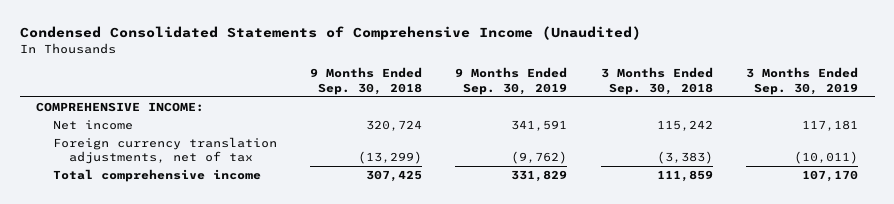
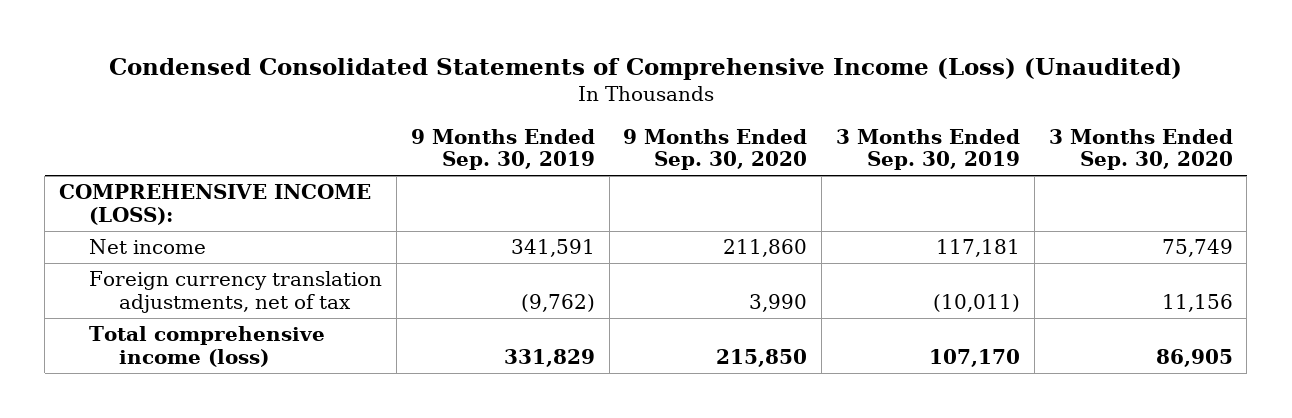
- Condensed Consolidated Statements of Comprehensive Income (Unaudited)
+ Condensed Consolidated Statements of Comprehensive Income (Loss) (Unaudited)
- | 9 Months Ended Sep. 30, 2018 | 9 Months Ended Sep. 30, 2019 | 3 Months Ended Sep. 30, 2018 | 3 Months Ended Sep. 30, 2019
+ | 9 Months Ended Sep. 30, 2019 | 9 Months Ended Sep. 30, 2020 | 3 Months Ended Sep. 30, 2019 | 3 Months Ended Sep. 30, 2020
- COMPREHENSIVE INCOME:
+ COMPREHENSIVE INCOME (LOSS):
- Total comprehensive income | 307,425 | 331,829 | 111,859 | 107,170
+ Total comprehensive income (loss) | 331,829 | 215,850 | 107,170 | 86,905

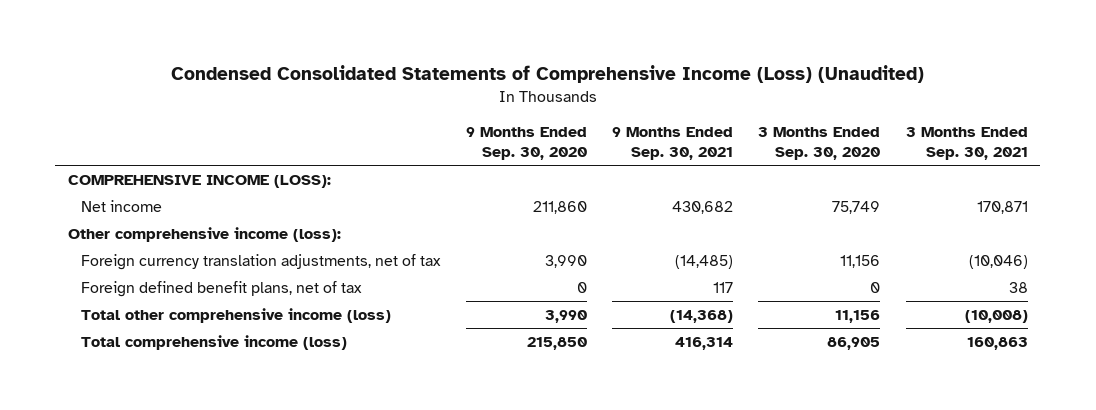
- | 9 Months Ended Sep. 30, 2019 | 9 Months Ended Sep. 30, 2020 | 3 Months Ended Sep. 30, 2019 | 3 Months Ended Sep. 30, 2020
+ | 9 Months Ended Sep. 30, 2020 | 9 Months Ended Sep. 30, 2021 | 3 Months Ended Sep. 30, 2020 | 3 Months Ended Sep. 30, 2021
+ Other comprehensive income (loss):
+ Foreign defined benefit plans, net of tax | 0 | 117 | 0 | 38
+ Total other comprehensive income (loss) | 3,990 | (14,368) | 11,156 | (10,008)

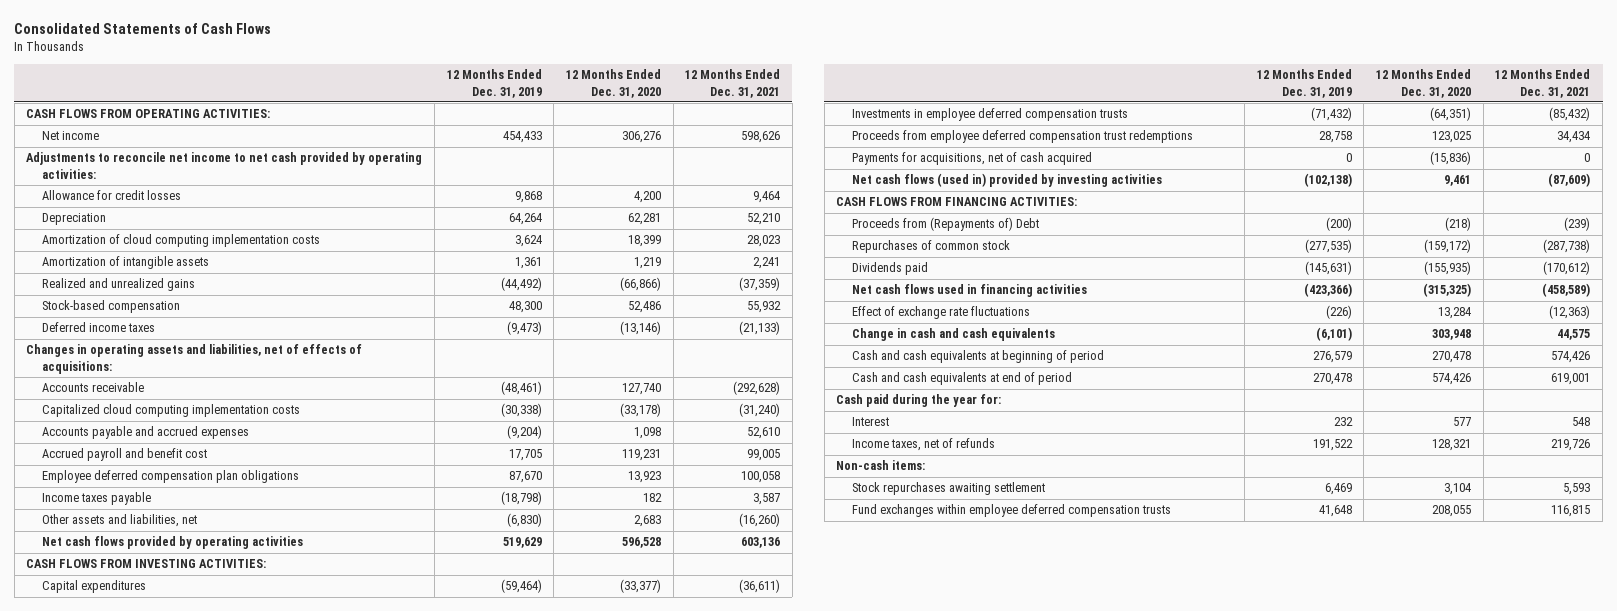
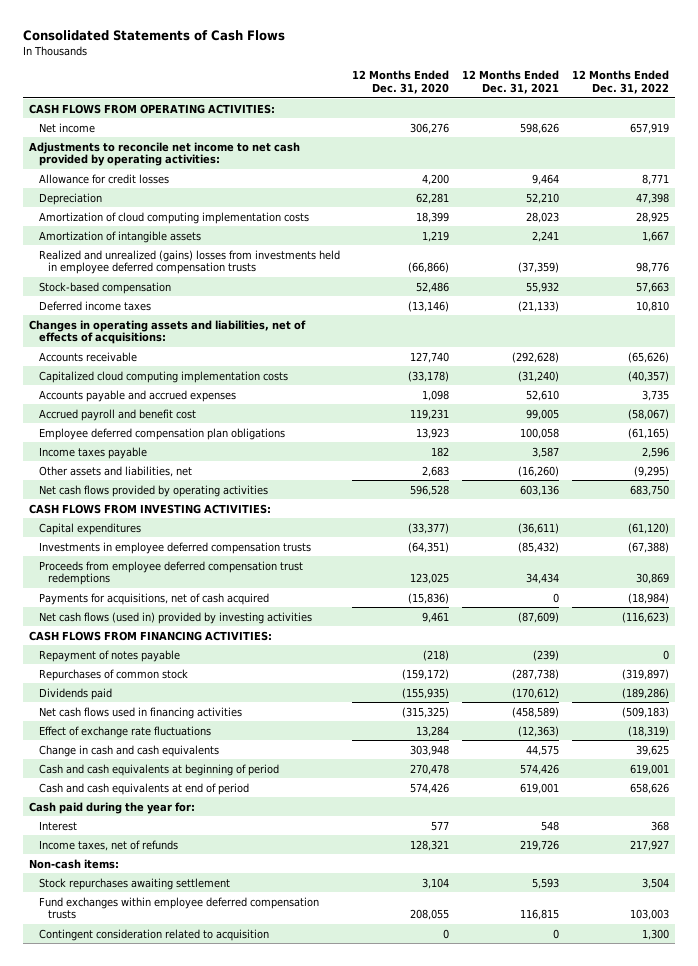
- | 12 Months Ended Dec. 31, 2019 | 12 Months Ended Dec. 31, 2020 | 12 Months Ended Dec. 31, 2021
+ | 12 Months Ended Dec. 31, 2020 | 12 Months Ended Dec. 31, 2021 | 12 Months Ended Dec. 31, 2022
- Realized and unrealized gains | (44,492) | (66,866) | (37,359)
+ Realized and unrealized (gains) losses from investments held in employee deferred compensation trusts | (66,866) | (37,359) | 98,776
- Proceeds from (Repayments of) Debt | (200) | (218) | (239)
+ Repayment of notes payable | (218) | (239) | 0
+ Contingent consideration related to acquisition | 0 | 0 | 1,300

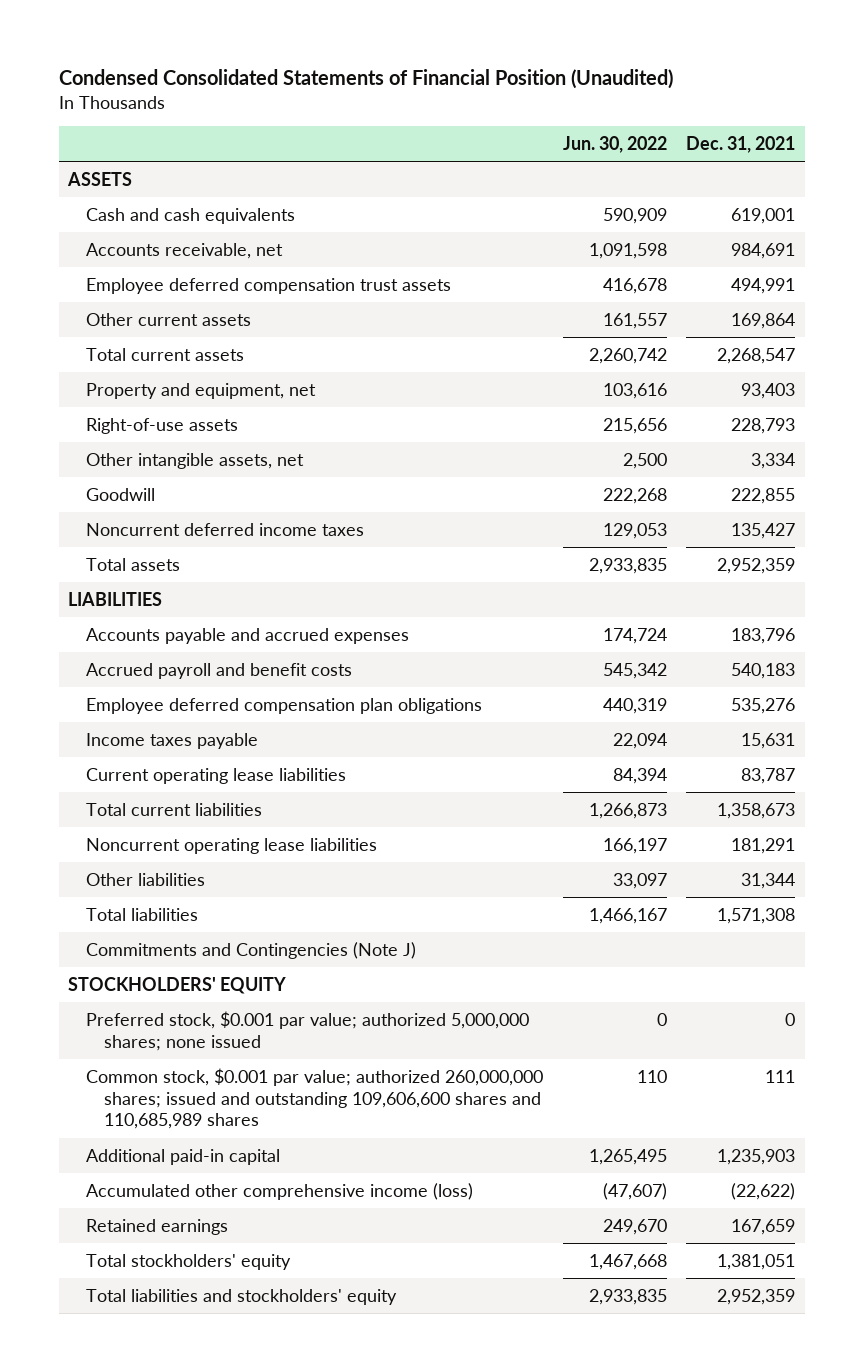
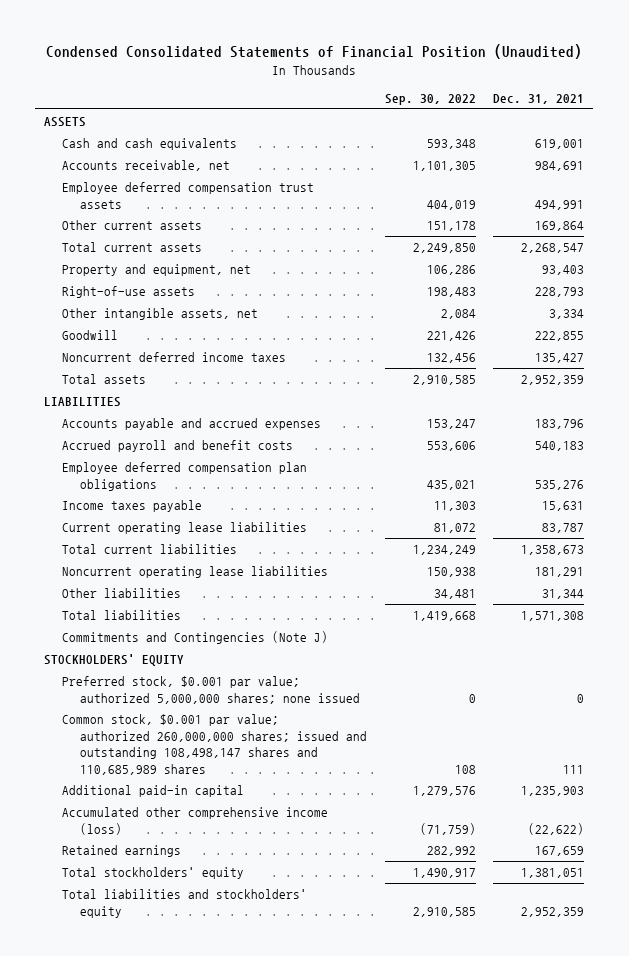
- | Jun. 30, 2022 | Dec. 31, 2021
+ | Sep. 30, 2022 | Dec. 31, 2021
- Common stock, $0.001 par value; authorized 260,000,000 shares; issued and outstanding 109,606,600 shares and 110,685,989 shares | 110 | 111
+ Common stock, $0.001 par value; authorized 260,000,000 shares; issued and outstanding 108,498,147 shares and 110,685,989 shares | 108 | 111

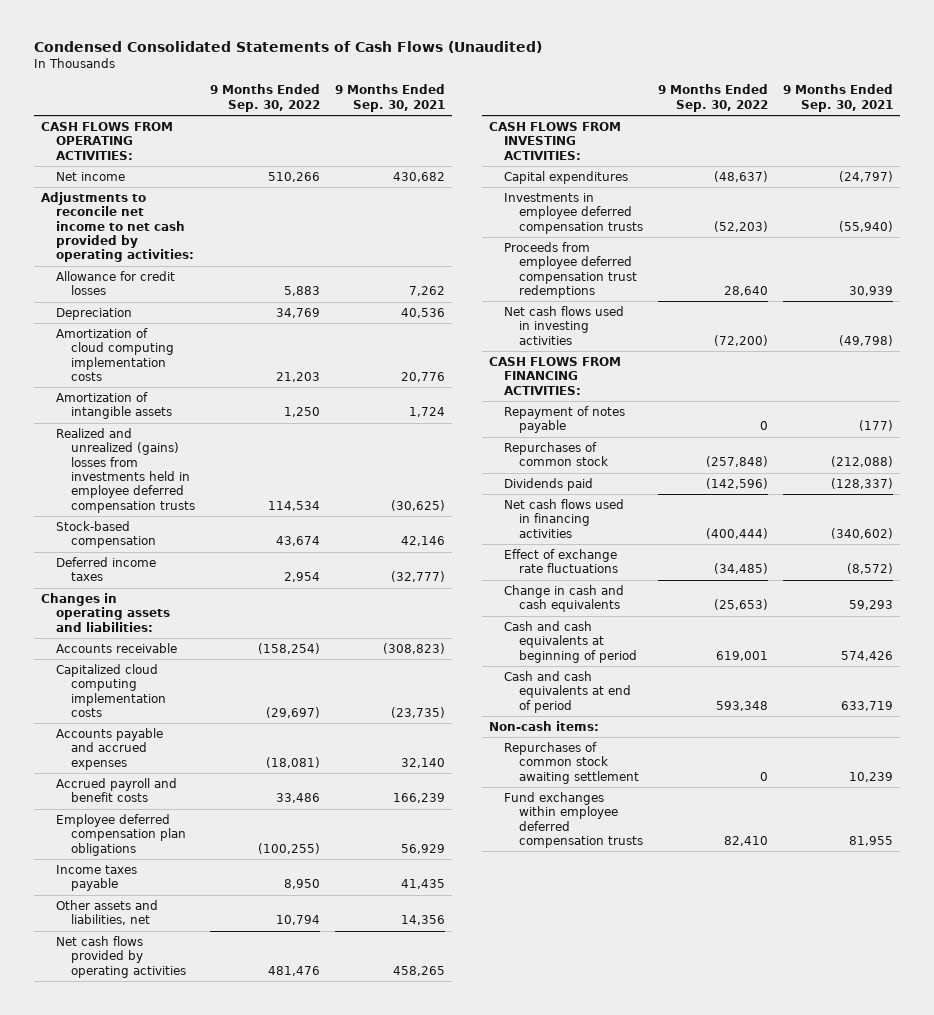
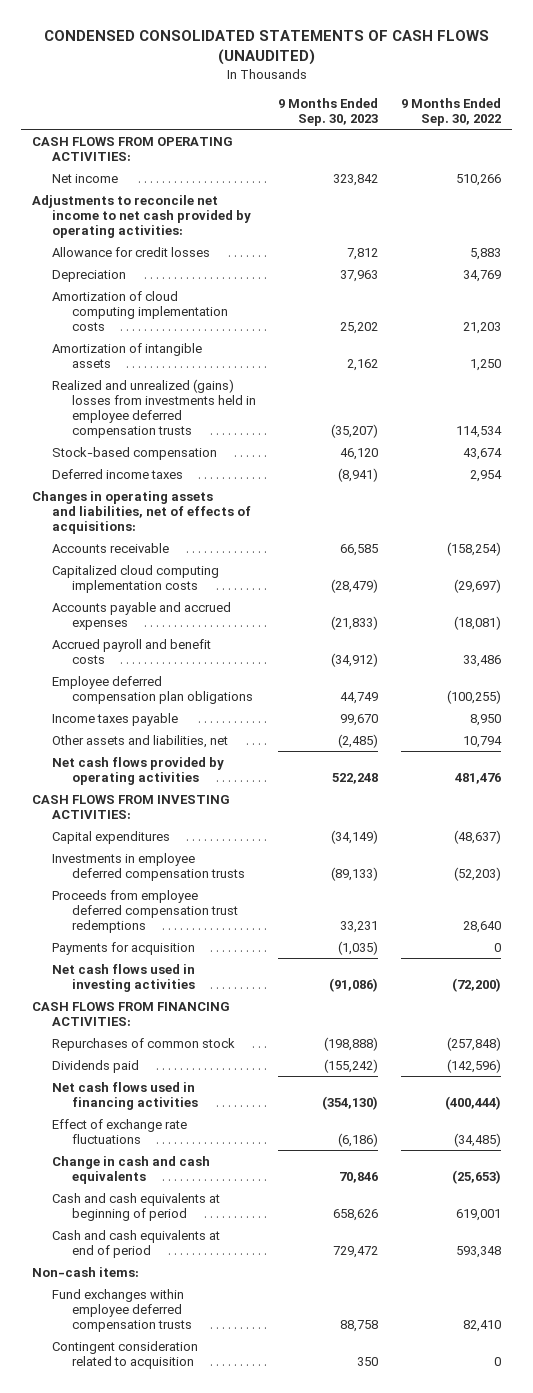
- Condensed Consolidated Statements of Cash Flows (Unaudited)
+ CONDENSED CONSOLIDATED STATEMENTS OF CASH FLOWS (UNAUDITED)
- | 9 Months Ended Sep. 30, 2022 | 9 Months Ended Sep. 30, 2021
+ | 9 Months Ended Sep. 30, 2023 | 9 Months Ended Sep. 30, 2022
- Changes in operating assets and liabilities:
+ Changes in operating assets and liabilities, net of effects of acquisitions:
+ Payments for acquisition | (1,035) | 0
- Repayment of notes payable | 0 | (177)
- Repurchases of common stock awaiting settlement | 0 | 10,239
+ Contingent consideration related to acquisition | 350 | 0

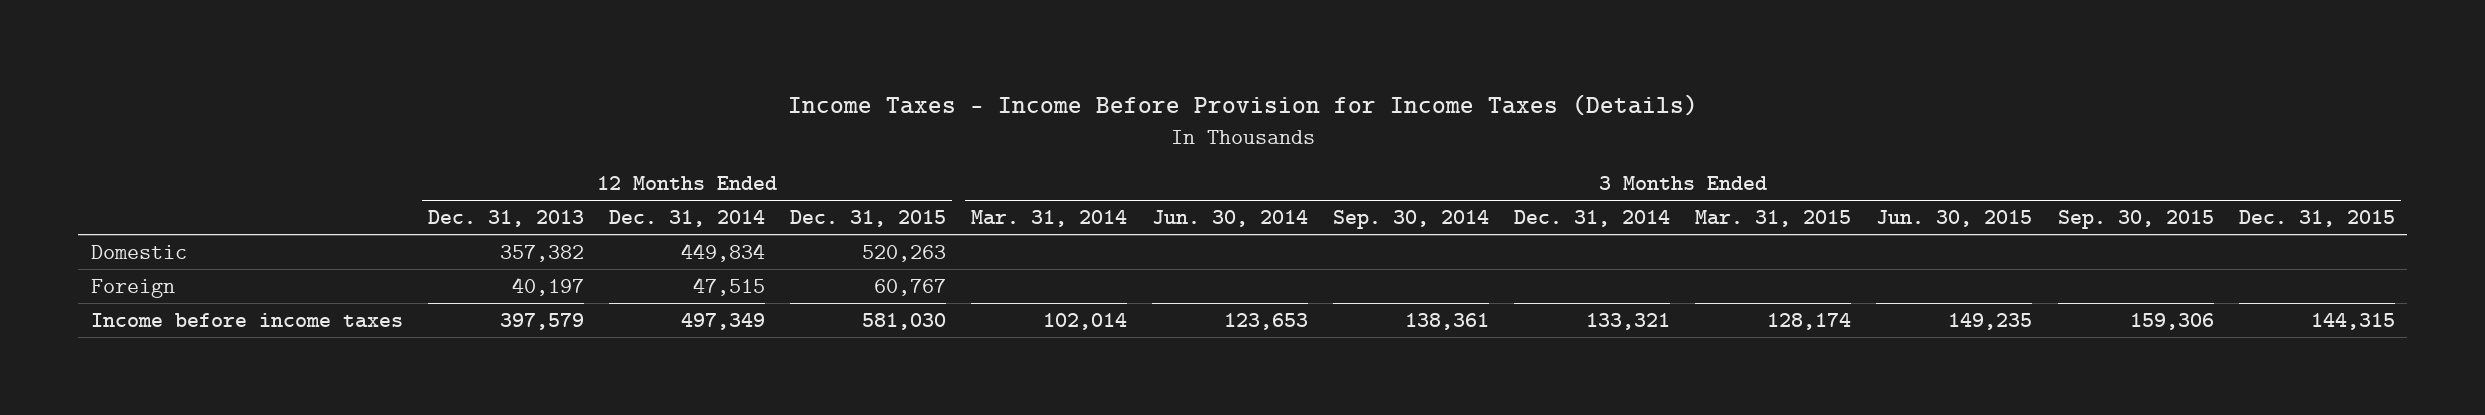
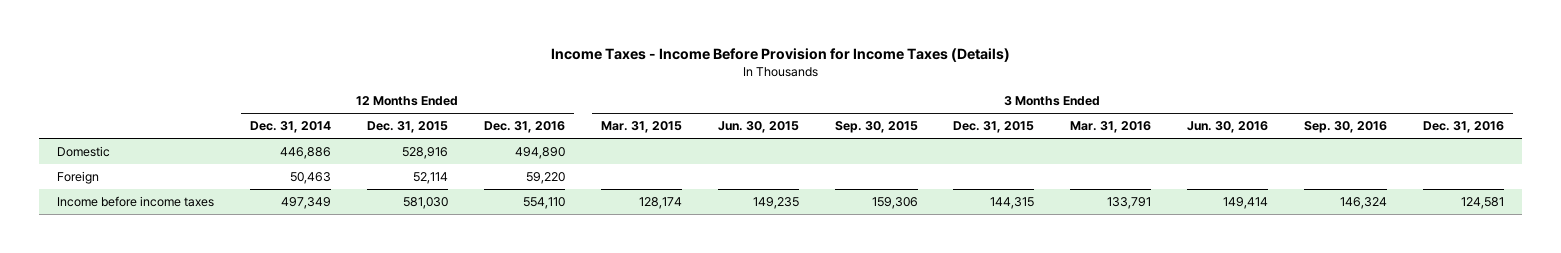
- | 12 Months Ended Dec. 31, 2013 | 12 Months Ended Dec. 31, 2014 | 12 Months Ended Dec. 31, 2015 | 3 Months Ended Mar. 31, 2014 | 3 Months Ended Jun. 30, 2014 | 3 Months Ended Sep. 30, 2014 | 3 Months Ended Dec. 31, 2014 | 3 Months Ended Mar. 31, 2015 | 3 Months Ended Jun. 30, 2015 | 3 Months Ended Sep. 30, 2015 | 3 Months Ended Dec. 31, 2015
+ | 12 Months Ended Dec. 31, 2014 | 12 Months Ended Dec. 31, 2015 | 12 Months Ended Dec. 31, 2016 | 3 Months Ended Mar. 31, 2015 | 3 Months Ended Jun. 30, 2015 | 3 Months Ended Sep. 30, 2015 | 3 Months Ended Dec. 31, 2015 | 3 Months Ended Mar. 31, 2016 | 3 Months Ended Jun. 30, 2016 | 3 Months Ended Sep. 30, 2016 | 3 Months Ended Dec. 31, 2016
- Domestic | 357,382 | 449,834 | 520,263 | | | | | | | |
- Foreign | 40,197 | 47,515 | 60,767 | | | | | | | |
+ Domestic | 446,886 | 528,916 | 494,890 | | | | | | | |
+ Foreign | 50,463 | 52,114 | 59,220 | | | | | | | |

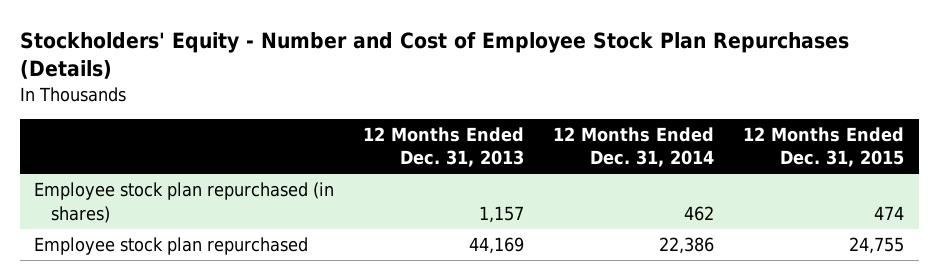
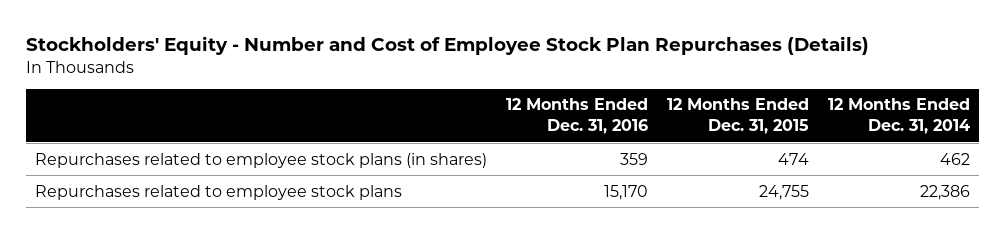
- | 12 Months Ended Dec. 31, 2013 | 12 Months Ended Dec. 31, 2014 | 12 Months Ended Dec. 31, 2015
+ | 12 Months Ended Dec. 31, 2016 | 12 Months Ended Dec. 31, 2015 | 12 Months Ended Dec. 31, 2014
- Employee stock plan repurchased (in shares) | 1,157 | 462 | 474
- Employee stock plan repurchased | 44,169 | 22,386 | 24,755
+ Repurchases related to employee stock plans (in shares) | 359 | 474 | 462
+ Repurchases related to employee stock plans | 15,170 | 24,755 | 22,386

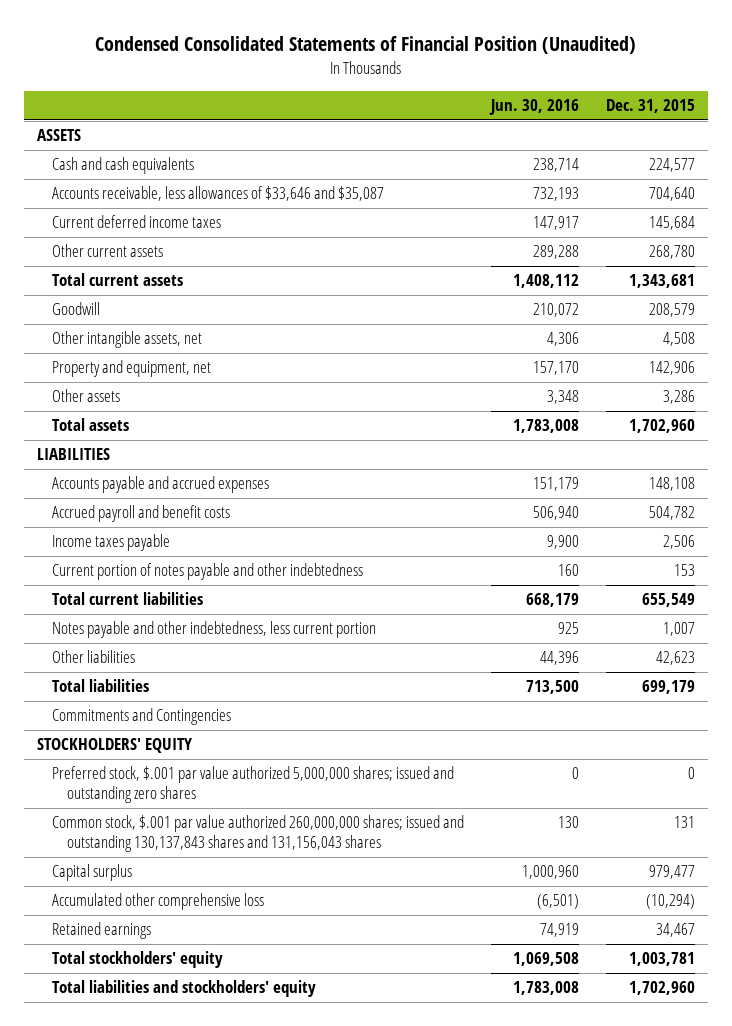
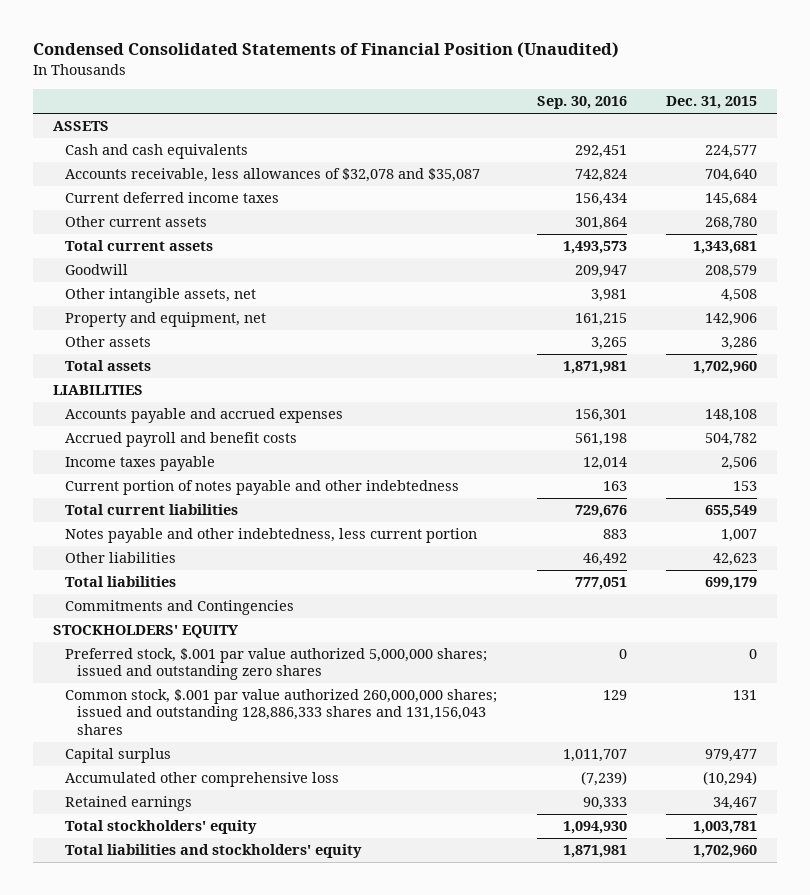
- | Jun. 30, 2016 | Dec. 31, 2015
+ | Sep. 30, 2016 | Dec. 31, 2015
- Accounts receivable, less allowances of $33,646 and $35,087 | 732,193 | 704,640
+ Accounts receivable, less allowances of $32,078 and $35,087 | 742,824 | 704,640
- Common stock, $.001 par value authorized 260,000,000 shares; issued and outstanding 130,137,843 shares and 131,156,043 shares | 130 | 131
+ Common stock, $.001 par value authorized 260,000,000 shares; issued and outstanding 128,886,333 shares and 131,156,043 shares | 129 | 131

